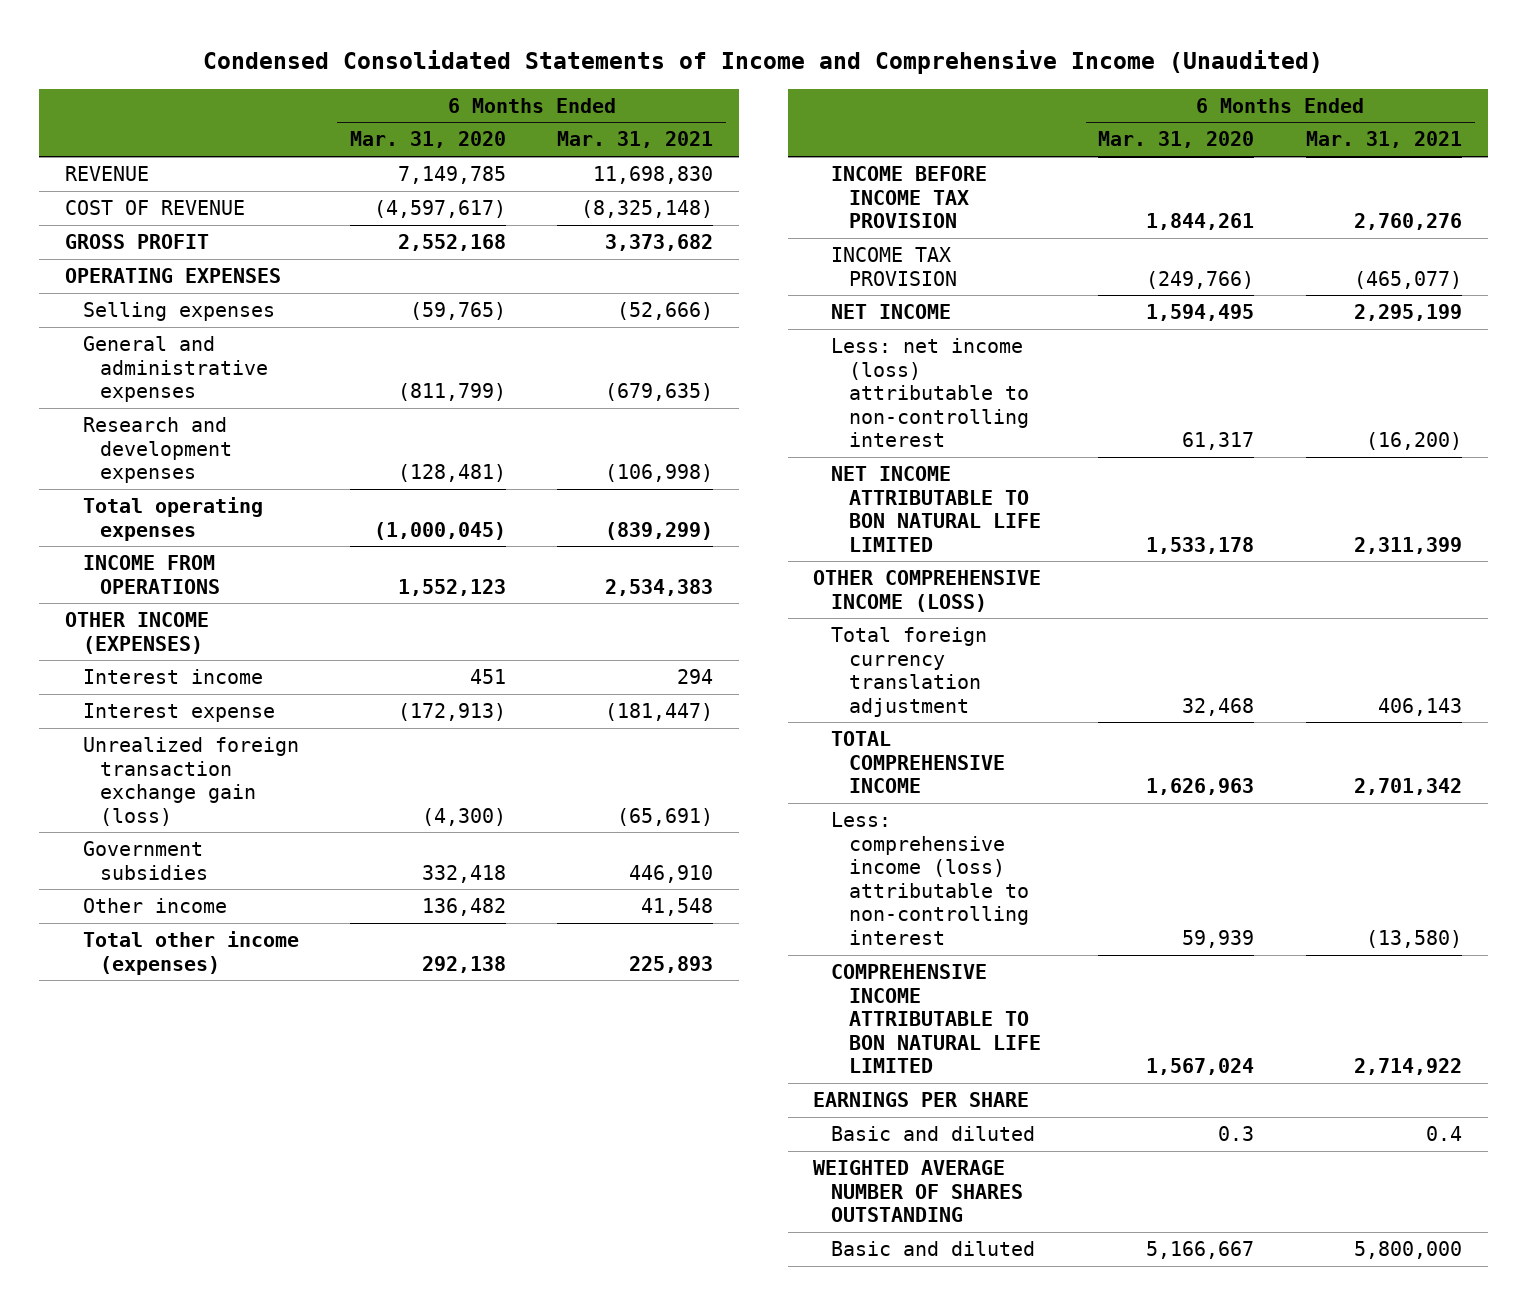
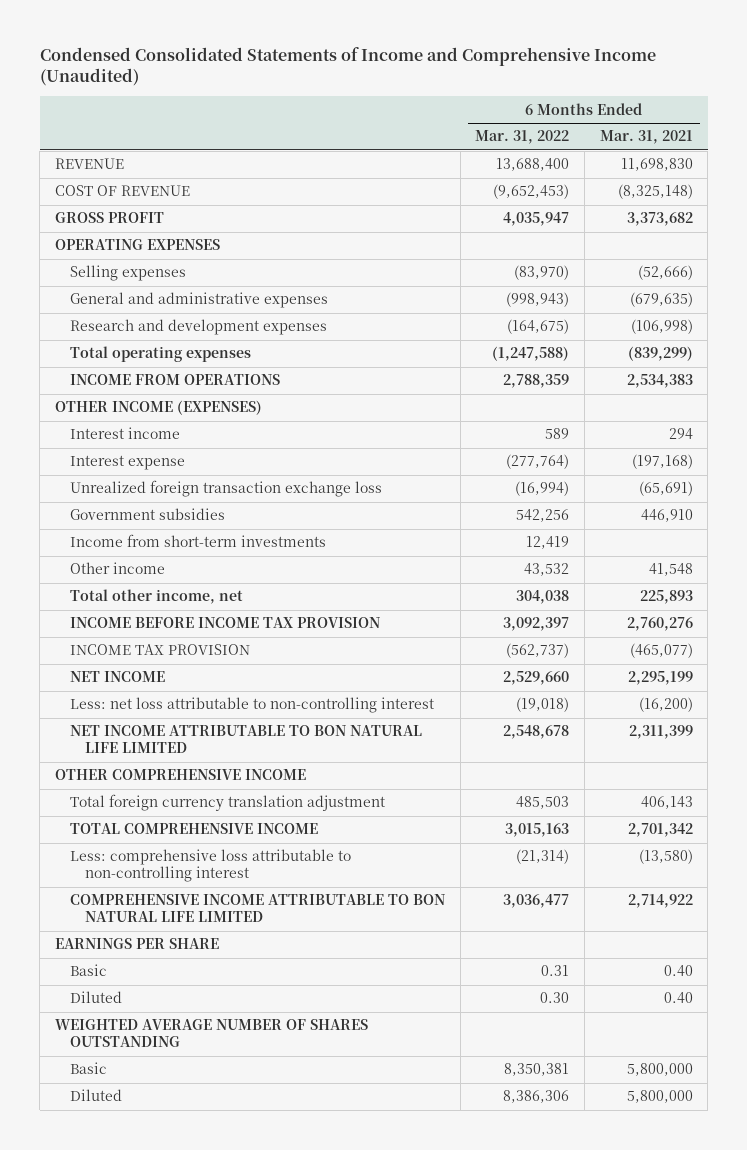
- | 6 Months Ended Mar. 31, 2020 | 6 Months Ended Mar. 31, 2021
+ | 6 Months Ended Mar. 31, 2022 | 6 Months Ended Mar. 31, 2021
- Interest expense | (172,913) | (181,447)
- Unrealized foreign transaction exchange gain (loss) | (4,300) | (65,691)
+ Interest expense | (277,764) | (197,168)
+ Unrealized foreign transaction exchange loss | (16,994) | (65,691)
+ Income from short-term investments | 12,419 |
- Total other income (expenses) | 292,138 | 225,893
+ Total other income, net | 304,038 | 225,893
- Less: net income (loss) attributable to non-controlling interest | 61,317 | (16,200)
+ Less: net loss attributable to non-controlling interest | (19,018) | (16,200)
- OTHER COMPREHENSIVE INCOME (LOSS)
+ OTHER COMPREHENSIVE INCOME
- Less: comprehensive income (loss) attributable to non-controlling interest | 59,939 | (13,580)
+ Less: comprehensive loss attributable to non-controlling interest | (21,314) | (13,580)
- Basic and diluted | 0.3 | 0.4
+ Basic | 0.31 | 0.40
+ Diluted | 0.30 | 0.40
- Basic and diluted | 5,166,667 | 5,800,000
+ Basic | 8,350,381 | 5,800,000
+ Diluted | 8,386,306 | 5,800,000

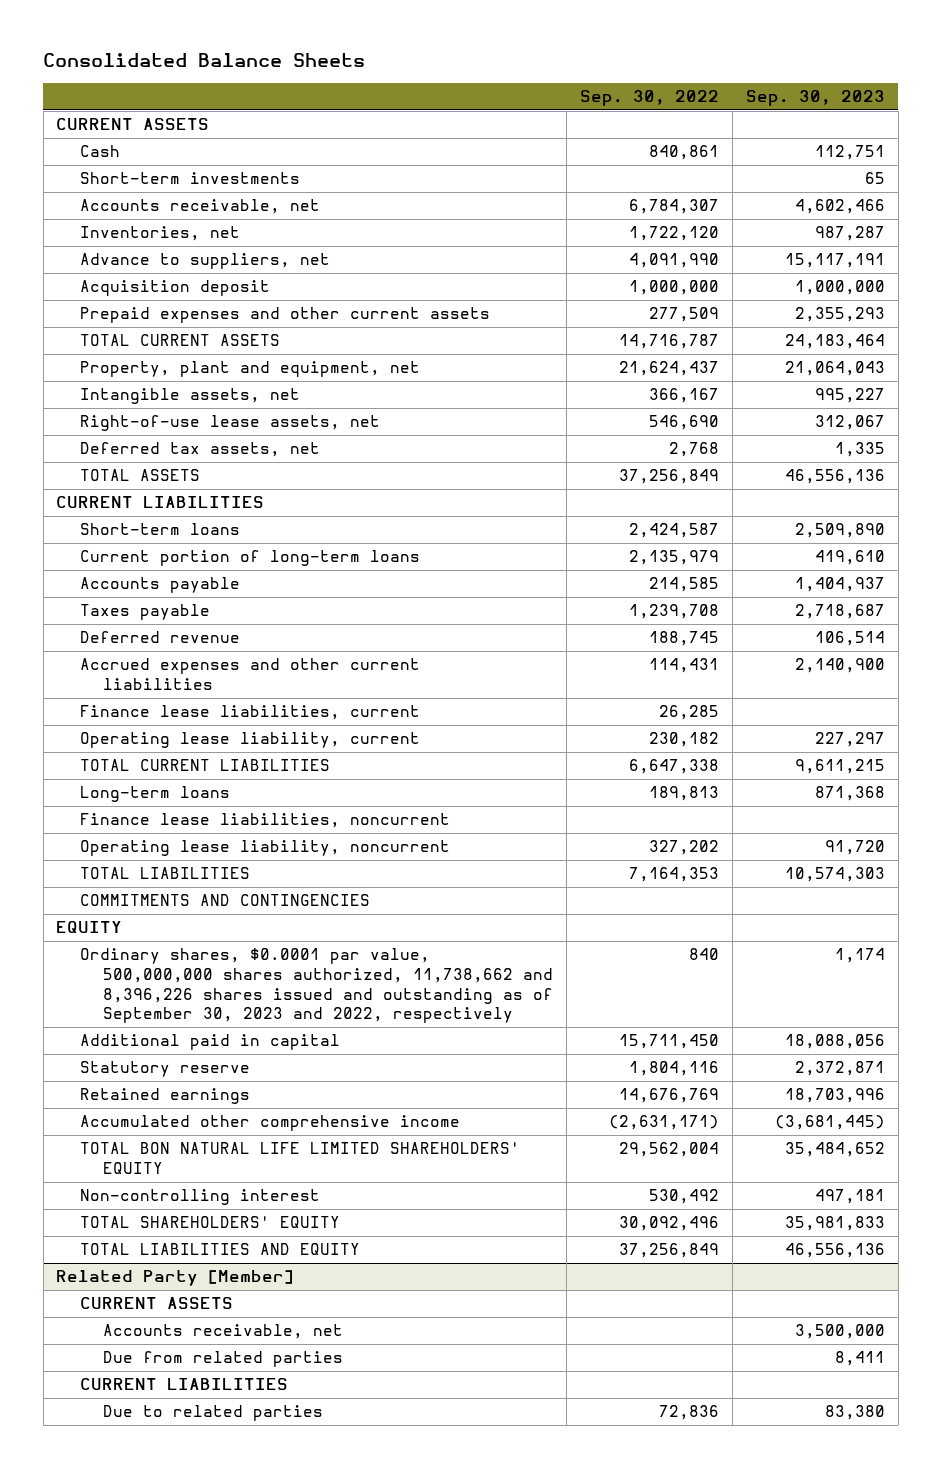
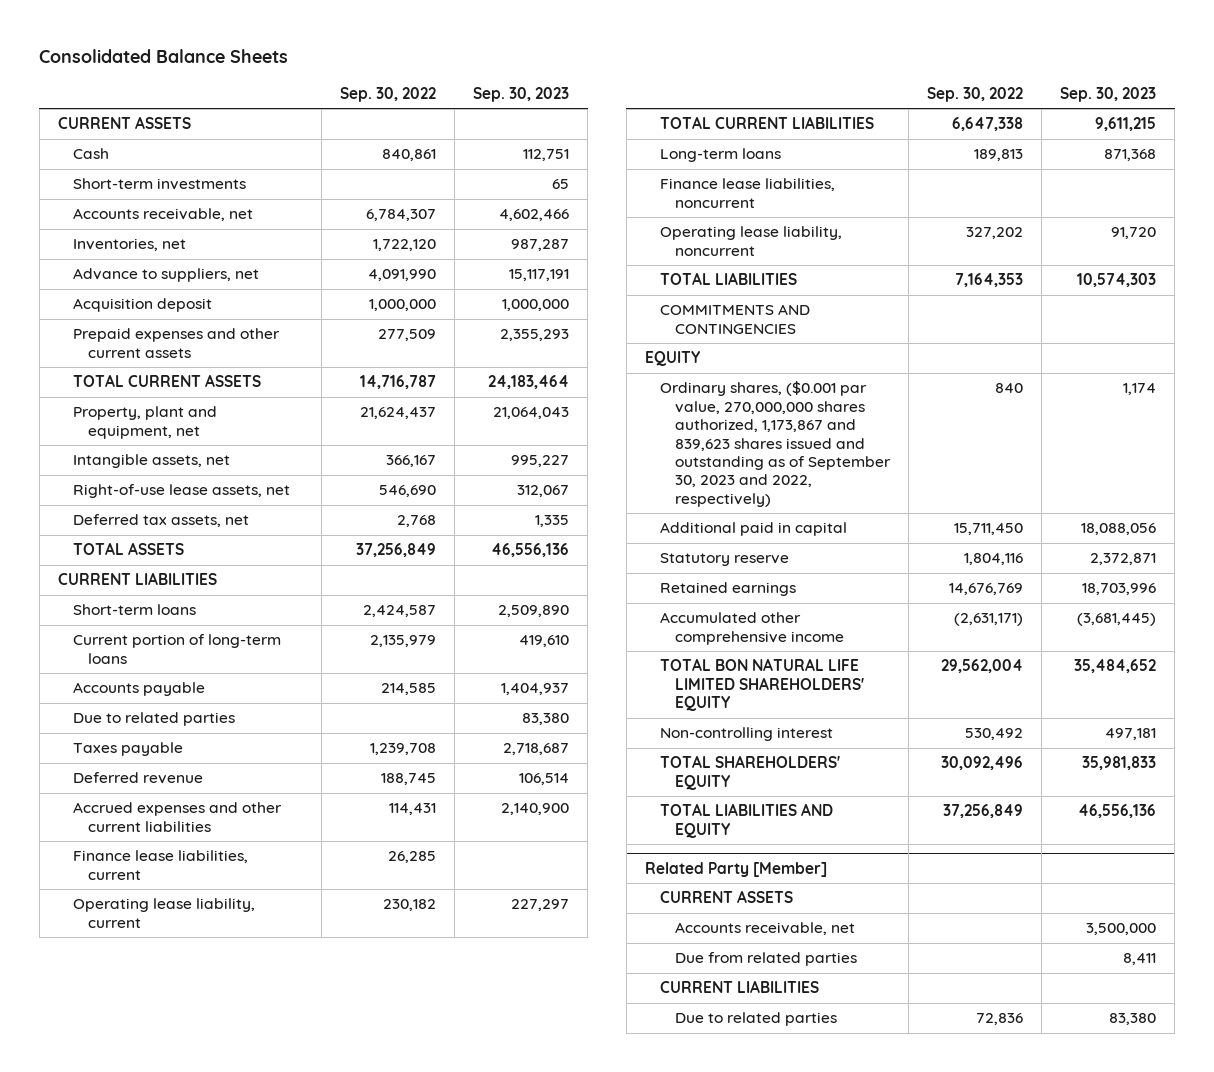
+ Due to related parties | | 83,380
- Ordinary shares, $0.0001 par value, 500,000,000 shares authorized, 11,738,662 and 8,396,226 shares issued and outstanding as of September 30, 2023 and 2022, respectively | 840 | 1,174
+ Ordinary shares, ($0.001 par value, 270,000,000 shares authorized, 1,173,867 and 839,623 shares issued and outstanding as of September 30, 2023 and 2022, respectively) | 840 | 1,174

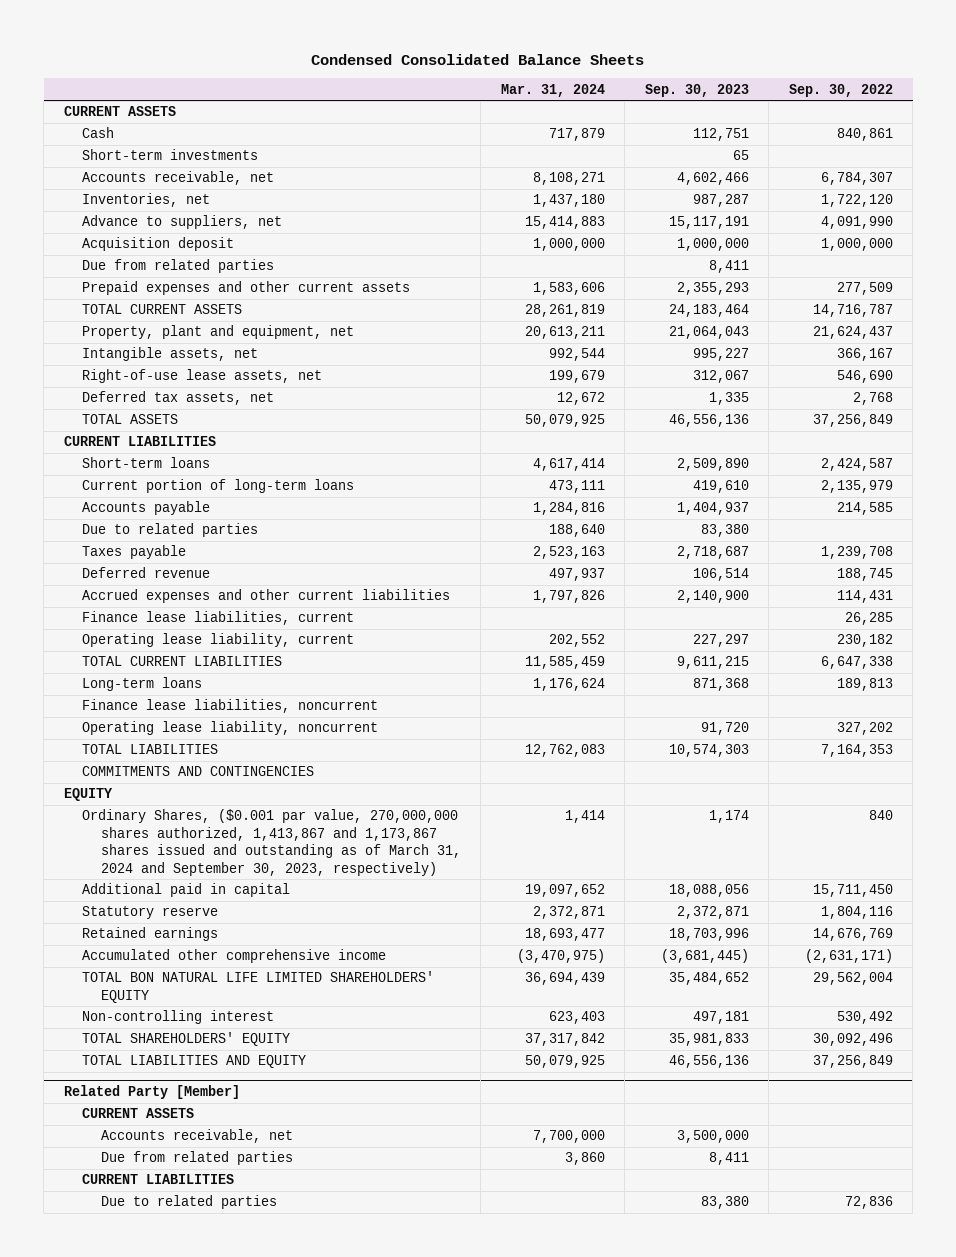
- Consolidated Balance Sheets
+ Condensed Consolidated Balance Sheets
- | Sep. 30, 2022 | Sep. 30, 2023
+ | Mar. 31, 2024 | Sep. 30, 2023 | Sep. 30, 2022
+ Due from related parties | | 8,411 |
- Ordinary shares, ($0.001 par value, 270,000,000 shares authorized, 1,173,867 and 839,623 shares issued and outstanding as of September 30, 2023 and 2022, respectively) | 840 | 1,174
+ Ordinary Shares, ($0.001 par value, 270,000,000 shares authorized, 1,413,867 and 1,173,867 shares issued and outstanding as of March 31, 2024 and September 30, 2023, respectively) | 1,414 | 1,174 | 840

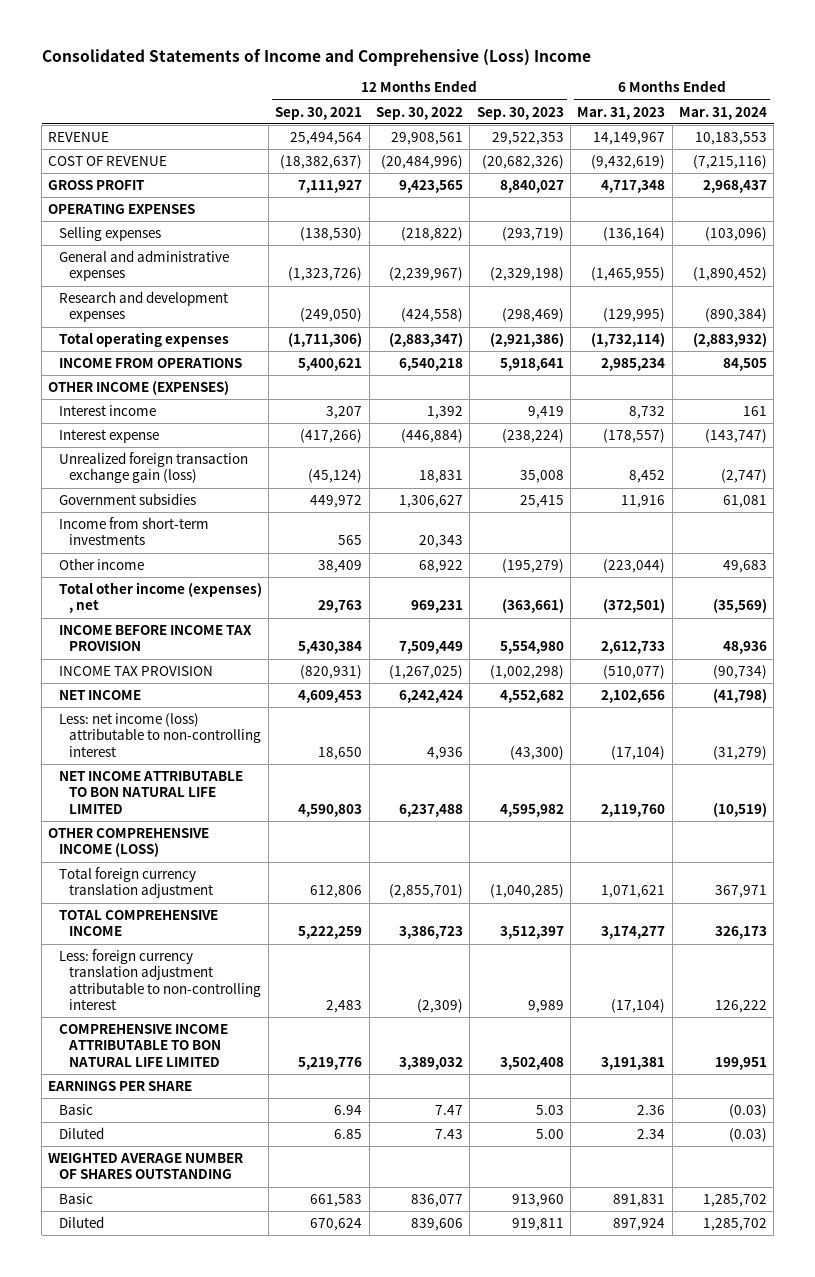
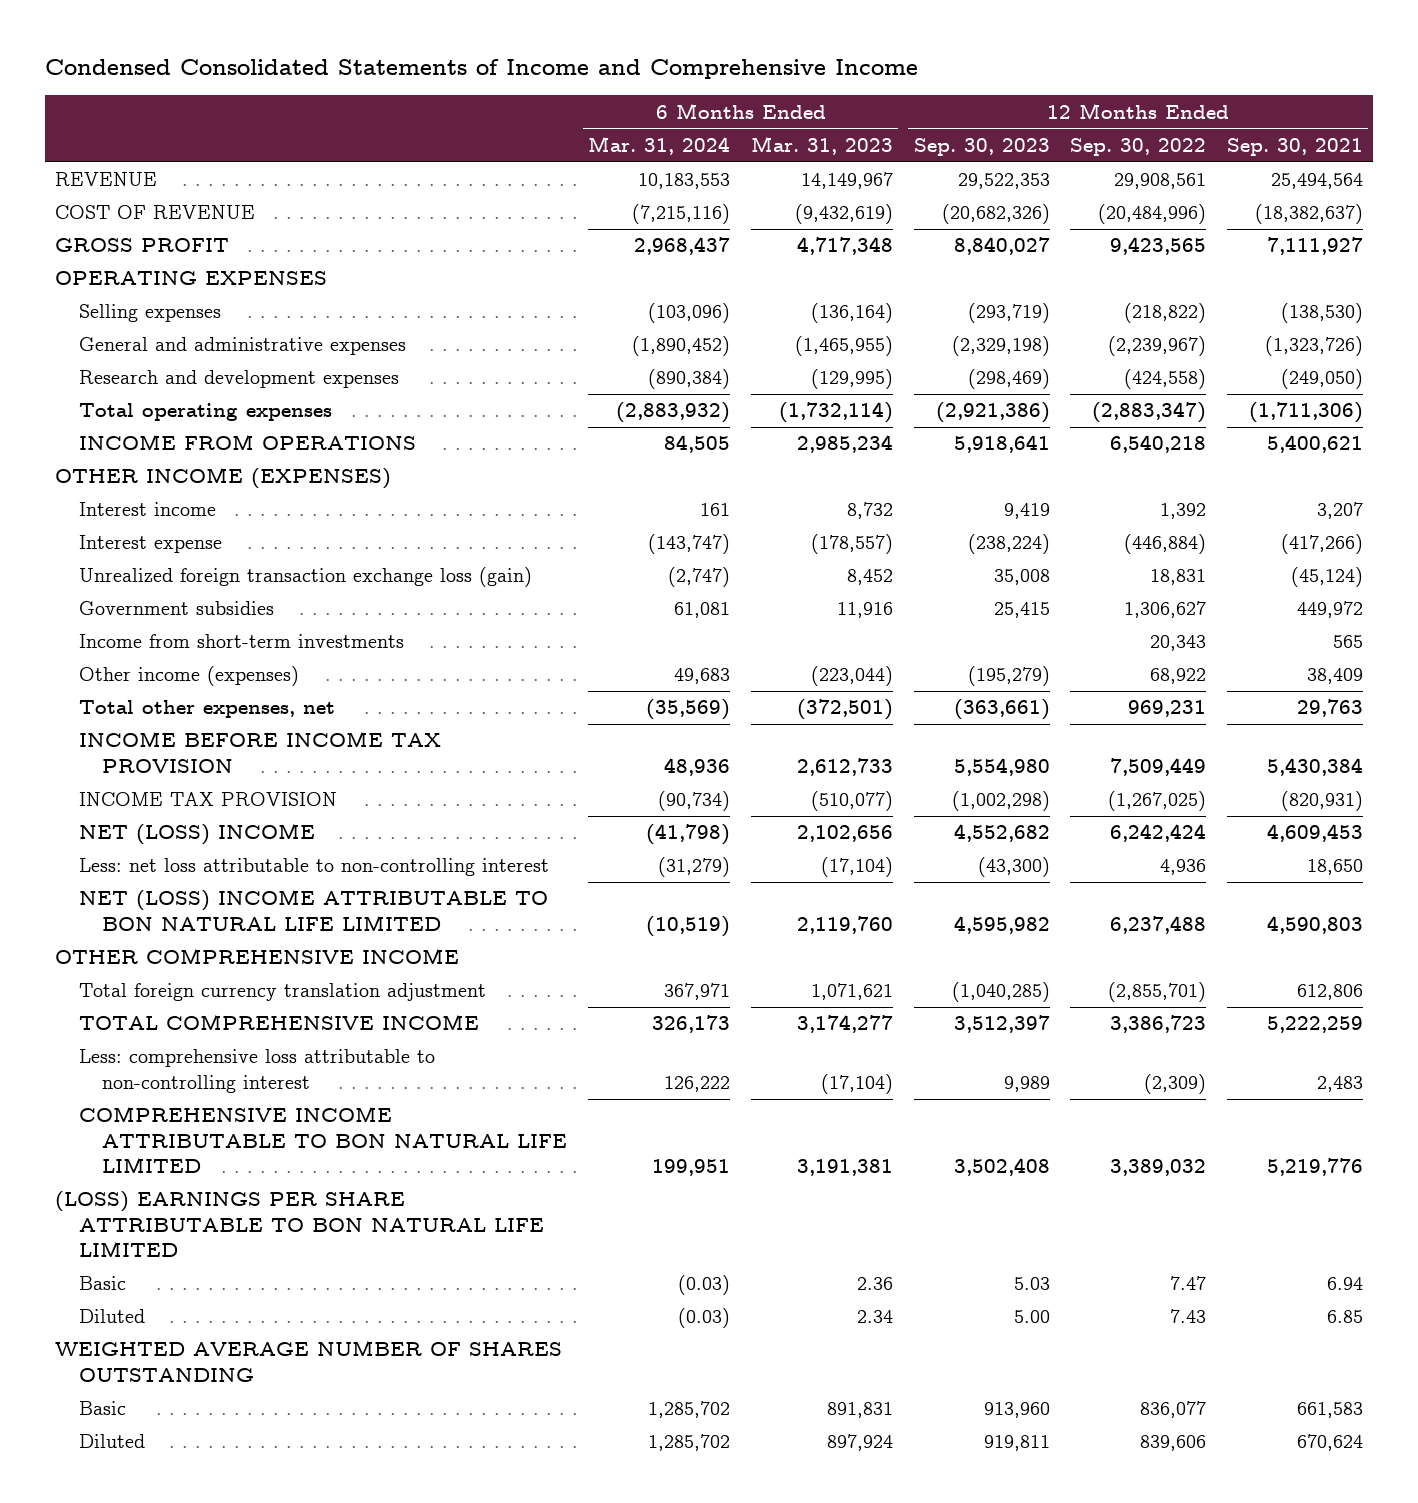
- Consolidated Statements of Income and Comprehensive (Loss) Income
+ Condensed Consolidated Statements of Income and Comprehensive Income
- | 12 Months Ended Sep. 30, 2021 | 12 Months Ended Sep. 30, 2022 | 12 Months Ended Sep. 30, 2023 | 6 Months Ended Mar. 31, 2023 | 6 Months Ended Mar. 31, 2024
+ | 6 Months Ended Mar. 31, 2024 | 6 Months Ended Mar. 31, 2023 | 12 Months Ended Sep. 30, 2023 | 12 Months Ended Sep. 30, 2022 | 12 Months Ended Sep. 30, 2021
- Unrealized foreign transaction exchange gain (loss) | (45,124) | 18,831 | 35,008 | 8,452 | (2,747)
+ Unrealized foreign transaction exchange loss (gain) | (2,747) | 8,452 | 35,008 | 18,831 | (45,124)
- Other income | 38,409 | 68,922 | (195,279) | (223,044) | 49,683
- Total other income (expenses) , net | 29,763 | 969,231 | (363,661) | (372,501) | (35,569)
+ Other income (expenses) | 49,683 | (223,044) | (195,279) | 68,922 | 38,409
+ Total other expenses, net | (35,569) | (372,501) | (363,661) | 969,231 | 29,763
- NET INCOME | 4,609,453 | 6,242,424 | 4,552,682 | 2,102,656 | (41,798)
- Less: net income (loss) attributable to non-controlling interest | 18,650 | 4,936 | (43,300) | (17,104) | (31,279)
- NET INCOME ATTRIBUTABLE TO BON NATURAL LIFE LIMITED | 4,590,803 | 6,237,488 | 4,595,982 | 2,119,760 | (10,519)
- OTHER COMPREHENSIVE INCOME (LOSS)
+ NET (LOSS) INCOME | (41,798) | 2,102,656 | 4,552,682 | 6,242,424 | 4,609,453
+ Less: net loss attributable to non-controlling interest | (31,279) | (17,104) | (43,300) | 4,936 | 18,650
+ NET (LOSS) INCOME ATTRIBUTABLE TO BON NATURAL LIFE LIMITED | (10,519) | 2,119,760 | 4,595,982 | 6,237,488 | 4,590,803
+ OTHER COMPREHENSIVE INCOME
- Less: foreign currency translation adjustment attributable to non-controlling interest | 2,483 | (2,309) | 9,989 | (17,104) | 126,222
+ Less: comprehensive loss attributable to non-controlling interest | 126,222 | (17,104) | 9,989 | (2,309) | 2,483
- EARNINGS PER SHARE
+ (LOSS) EARNINGS PER SHARE ATTRIBUTABLE TO BON NATURAL LIFE LIMITED

